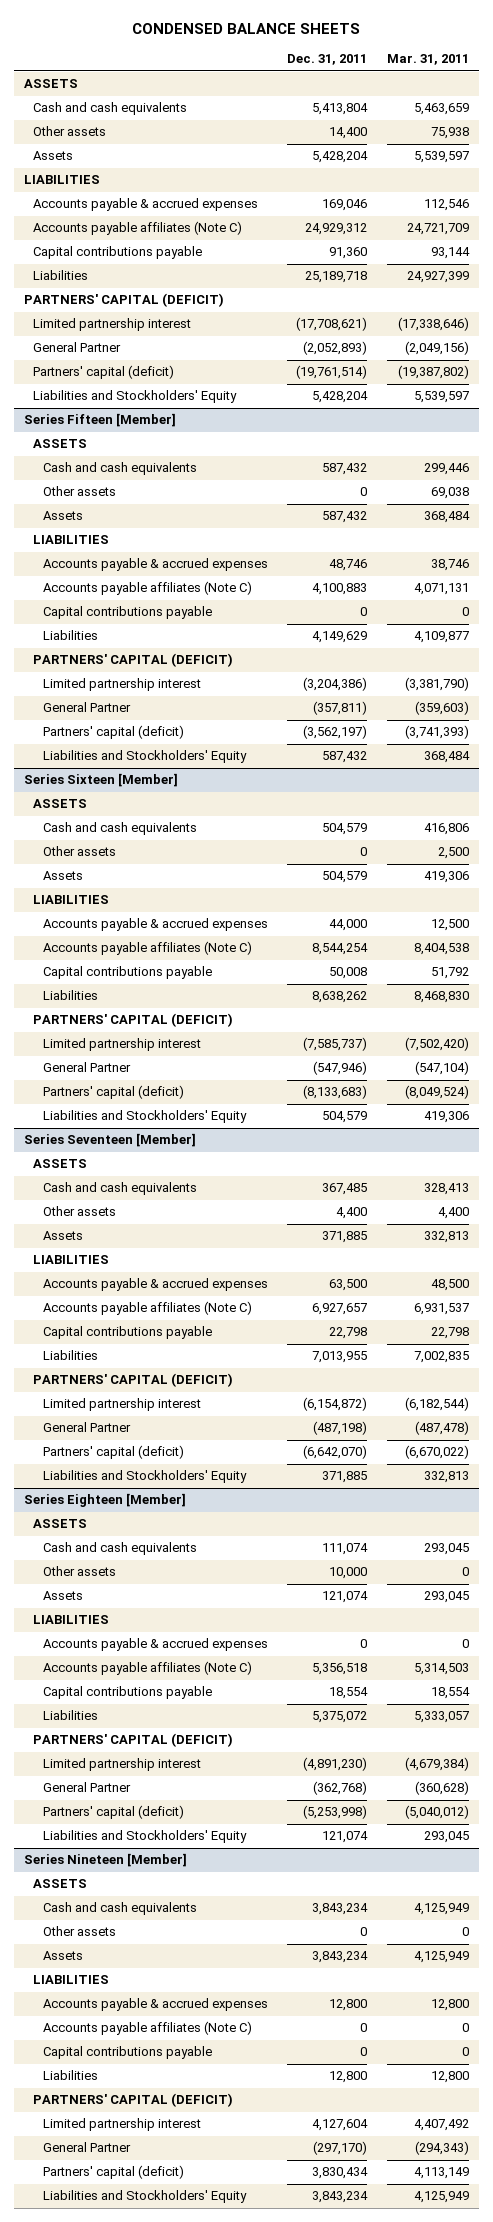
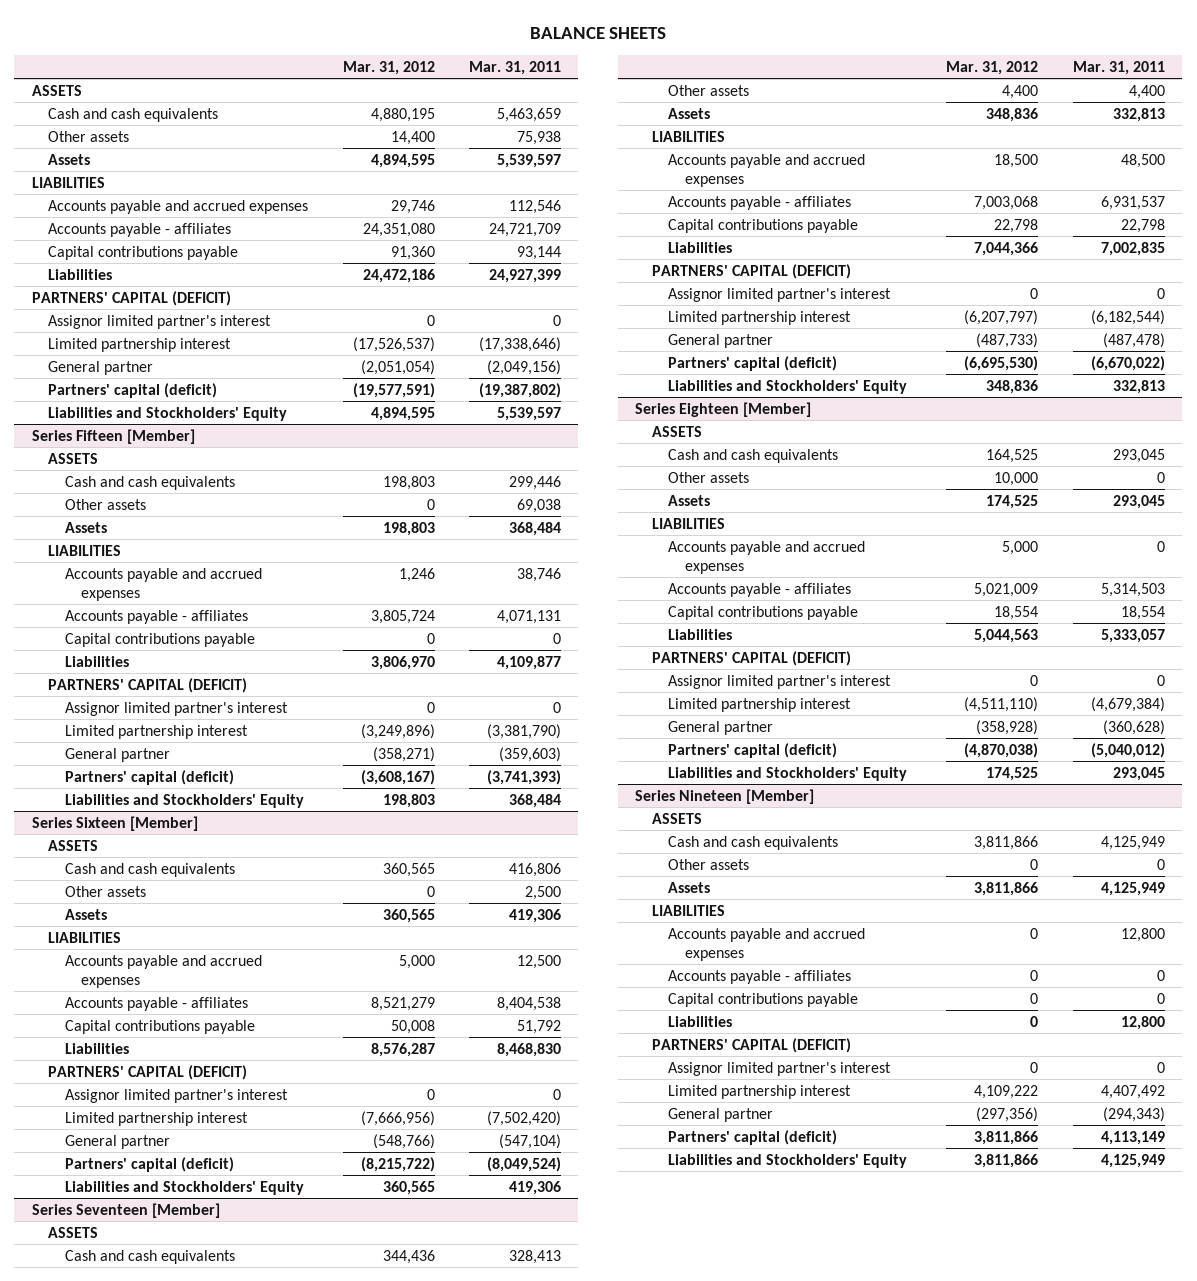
- CONDENSED BALANCE SHEETS
+ BALANCE SHEETS
- | Dec. 31, 2011 | Mar. 31, 2011
+ | Mar. 31, 2012 | Mar. 31, 2011
- Accounts payable & accrued expenses | 169,046 | 112,546
- Accounts payable affiliates (Note C) | 24,929,312 | 24,721,709
+ Accounts payable and accrued expenses | 29,746 | 112,546
+ Accounts payable - affiliates | 24,351,080 | 24,721,709
+ Assignor limited partner's interest | 0 | 0
- General Partner | (2,052,893) | (2,049,156)
+ General partner | (2,051,054) | (2,049,156)
@ Series Fifteen [Member]
- Accounts payable & accrued expenses | 48,746 | 38,746
- Accounts payable affiliates (Note C) | 4,100,883 | 4,071,131
+ Accounts payable and accrued expenses | 1,246 | 38,746
+ Accounts payable - affiliates | 3,805,724 | 4,071,131
+ Assignor limited partner's interest | 0 | 0
- General Partner | (357,811) | (359,603)
+ General partner | (358,271) | (359,603)
@ Series Sixteen [Member]
- Accounts payable & accrued expenses | 44,000 | 12,500
- Accounts payable affiliates (Note C) | 8,544,254 | 8,404,538
+ Accounts payable and accrued expenses | 5,000 | 12,500
+ Accounts payable - affiliates | 8,521,279 | 8,404,538
+ Assignor limited partner's interest | 0 | 0
- General Partner | (547,946) | (547,104)
+ General partner | (548,766) | (547,104)
@ Series Seventeen [Member]
- Accounts payable & accrued expenses | 63,500 | 48,500
- Accounts payable affiliates (Note C) | 6,927,657 | 6,931,537
+ Accounts payable and accrued expenses | 18,500 | 48,500
+ Accounts payable - affiliates | 7,003,068 | 6,931,537
+ Assignor limited partner's interest | 0 | 0
- General Partner | (487,198) | (487,478)
+ General partner | (487,733) | (487,478)
@ Series Eighteen [Member]
- Accounts payable & accrued expenses | 0 | 0
- Accounts payable affiliates (Note C) | 5,356,518 | 5,314,503
+ Accounts payable and accrued expenses | 5,000 | 0
+ Accounts payable - affiliates | 5,021,009 | 5,314,503
+ Assignor limited partner's interest | 0 | 0
- General Partner | (362,768) | (360,628)
+ General partner | (358,928) | (360,628)
@ Series Nineteen [Member]
- Accounts payable & accrued expenses | 12,800 | 12,800
- Accounts payable affiliates (Note C) | 0 | 0
+ Accounts payable and accrued expenses | 0 | 12,800
+ Accounts payable - affiliates | 0 | 0
+ Assignor limited partner's interest | 0 | 0
- General Partner | (297,170) | (294,343)
+ General partner | (297,356) | (294,343)

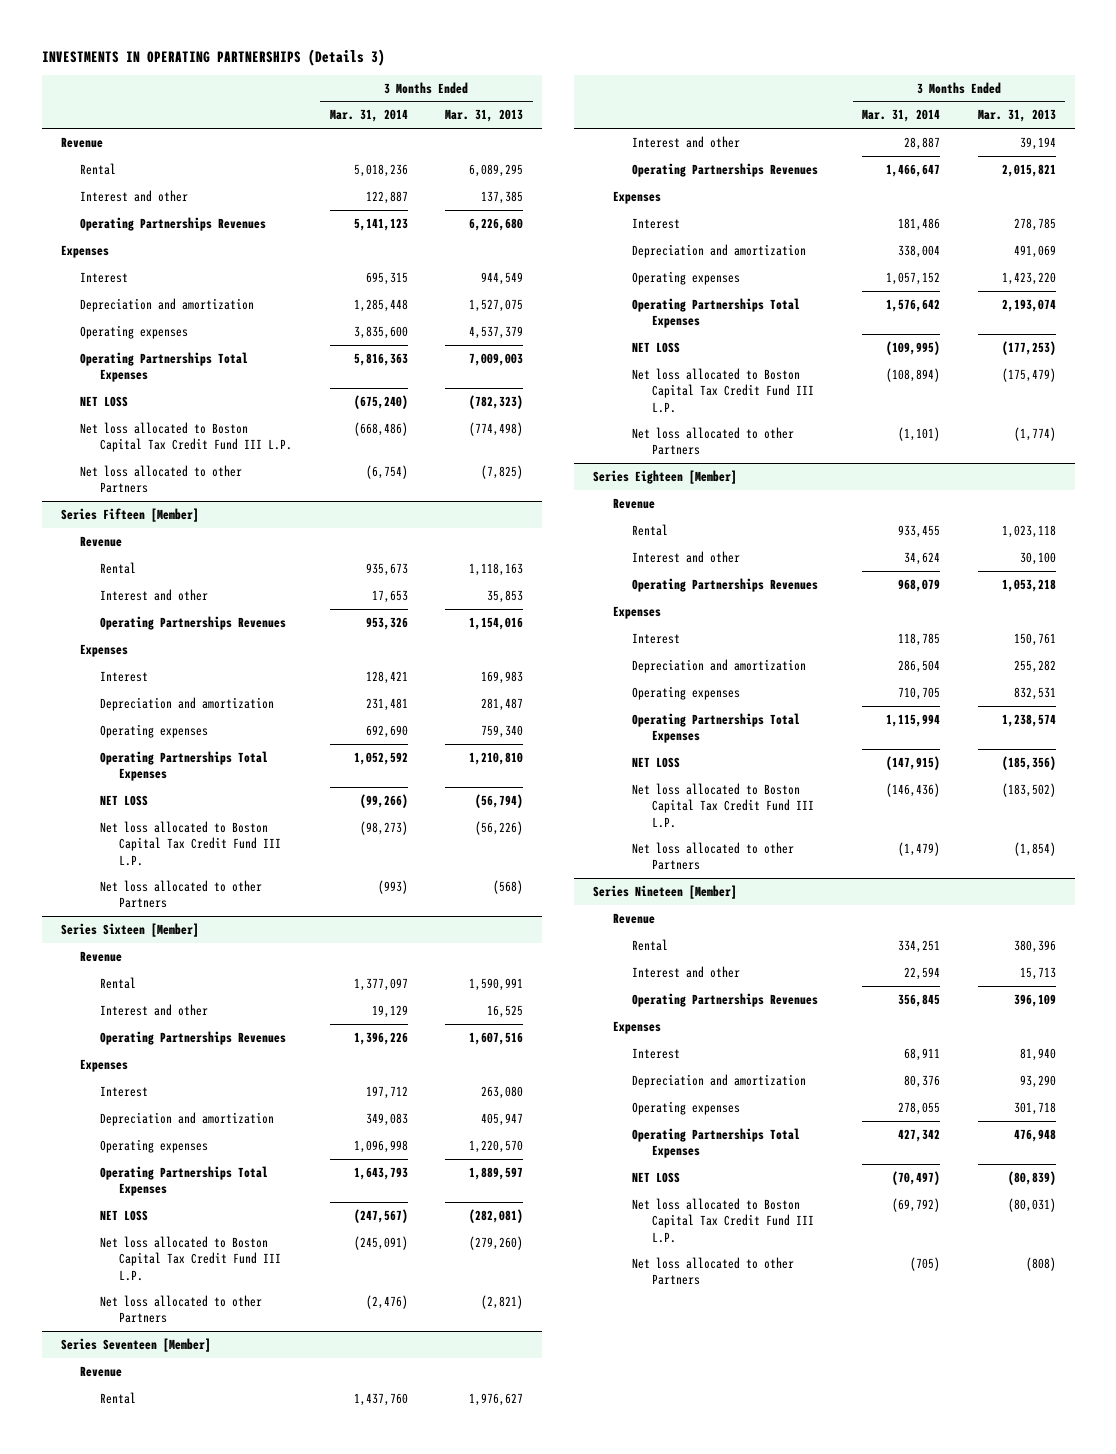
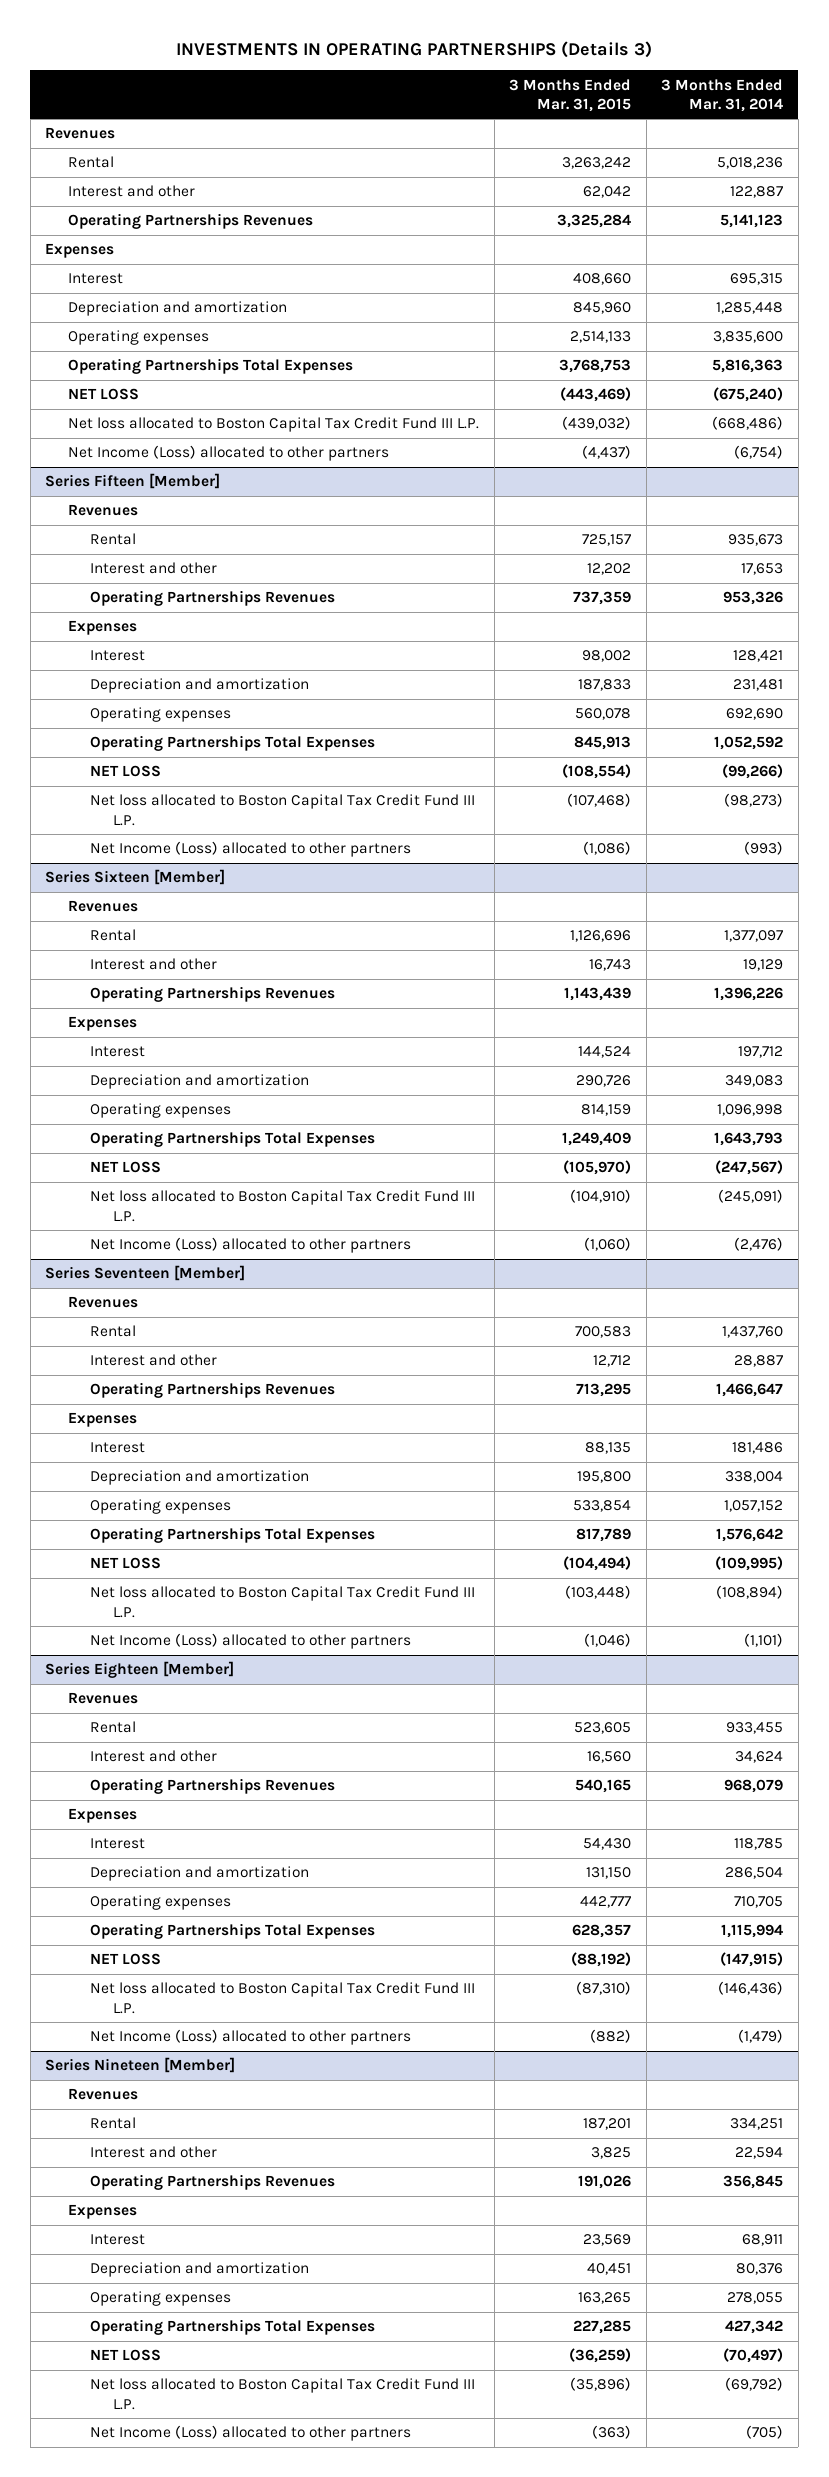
- | 3 Months Ended Mar. 31, 2014 | 3 Months Ended Mar. 31, 2013
+ | 3 Months Ended Mar. 31, 2015 | 3 Months Ended Mar. 31, 2014
- Revenue
+ Revenues
- Net loss allocated to other Partners | (6,754) | (7,825)
+ Net Income (Loss) allocated to other partners | (4,437) | (6,754)
@ Series Fifteen [Member]
- Revenue
+ Revenues
- Net loss allocated to other Partners | (993) | (568)
+ Net Income (Loss) allocated to other partners | (1,086) | (993)
@ Series Sixteen [Member]
- Revenue
+ Revenues
- Net loss allocated to other Partners | (2,476) | (2,821)
+ Net Income (Loss) allocated to other partners | (1,060) | (2,476)
@ Series Seventeen [Member]
- Revenue
+ Revenues
- Net loss allocated to other Partners | (1,101) | (1,774)
+ Net Income (Loss) allocated to other partners | (1,046) | (1,101)
@ Series Eighteen [Member]
- Revenue
+ Revenues
- Net loss allocated to other Partners | (1,479) | (1,854)
+ Net Income (Loss) allocated to other partners | (882) | (1,479)
@ Series Nineteen [Member]
- Revenue
+ Revenues
- Net loss allocated to other Partners | (705) | (808)
+ Net Income (Loss) allocated to other partners | (363) | (705)

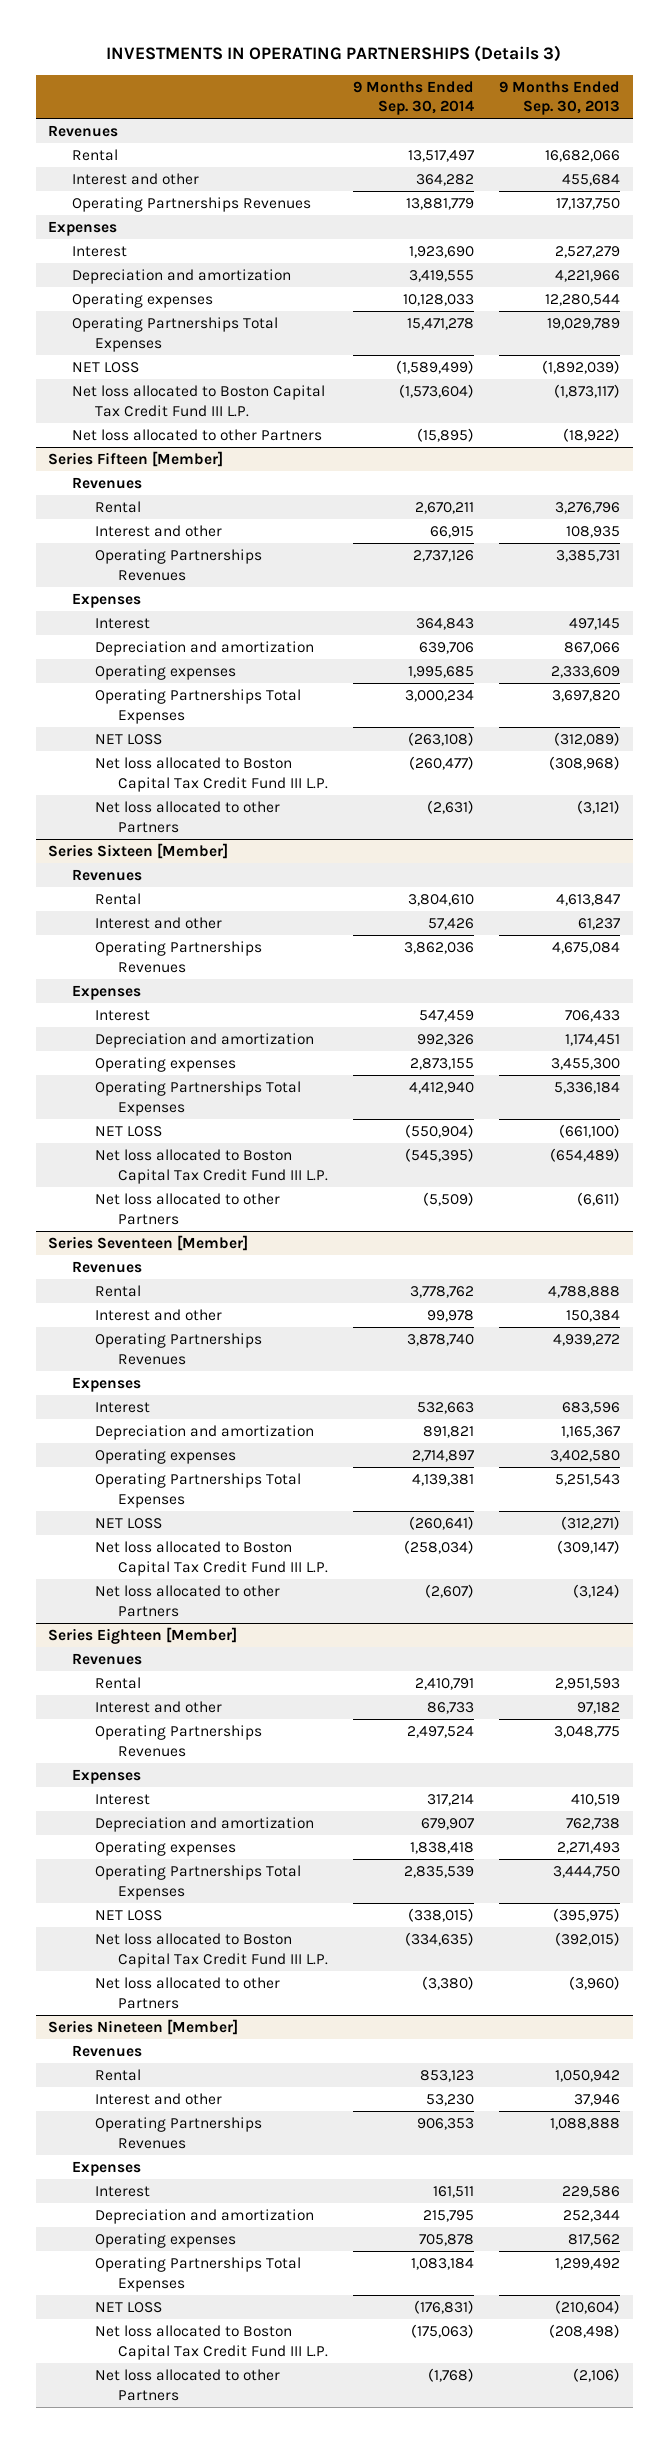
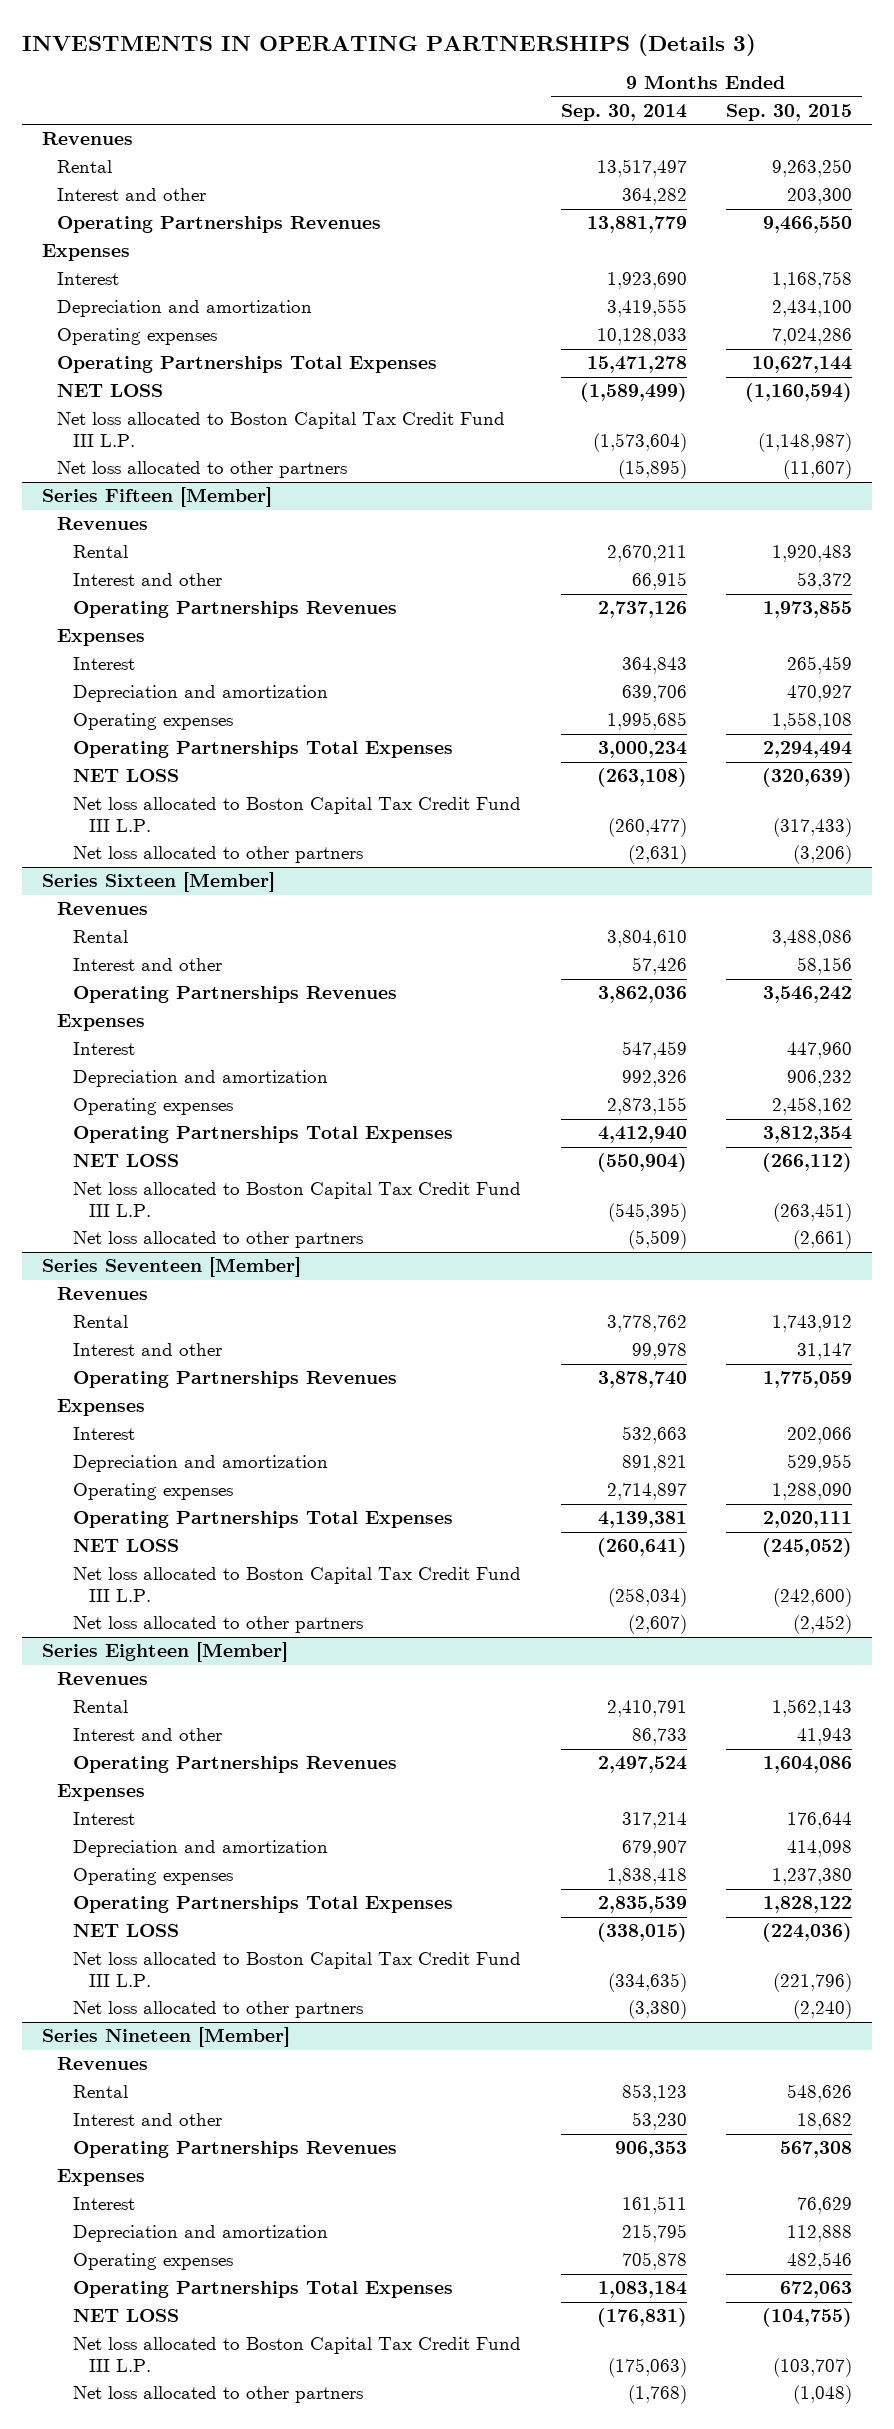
- | 9 Months Ended Sep. 30, 2014 | 9 Months Ended Sep. 30, 2013
+ | 9 Months Ended Sep. 30, 2014 | 9 Months Ended Sep. 30, 2015
- Net loss allocated to other Partners | (15,895) | (18,922)
+ Net loss allocated to other partners | (15,895) | (11,607)
@ Series Fifteen [Member]
- Net loss allocated to other Partners | (2,631) | (3,121)
+ Net loss allocated to other partners | (2,631) | (3,206)
@ Series Sixteen [Member]
- Net loss allocated to other Partners | (5,509) | (6,611)
+ Net loss allocated to other partners | (5,509) | (2,661)
@ Series Seventeen [Member]
- Net loss allocated to other Partners | (2,607) | (3,124)
+ Net loss allocated to other partners | (2,607) | (2,452)
@ Series Eighteen [Member]
- Net loss allocated to other Partners | (3,380) | (3,960)
+ Net loss allocated to other partners | (3,380) | (2,240)
@ Series Nineteen [Member]
- Net loss allocated to other Partners | (1,768) | (2,106)
+ Net loss allocated to other partners | (1,768) | (1,048)

